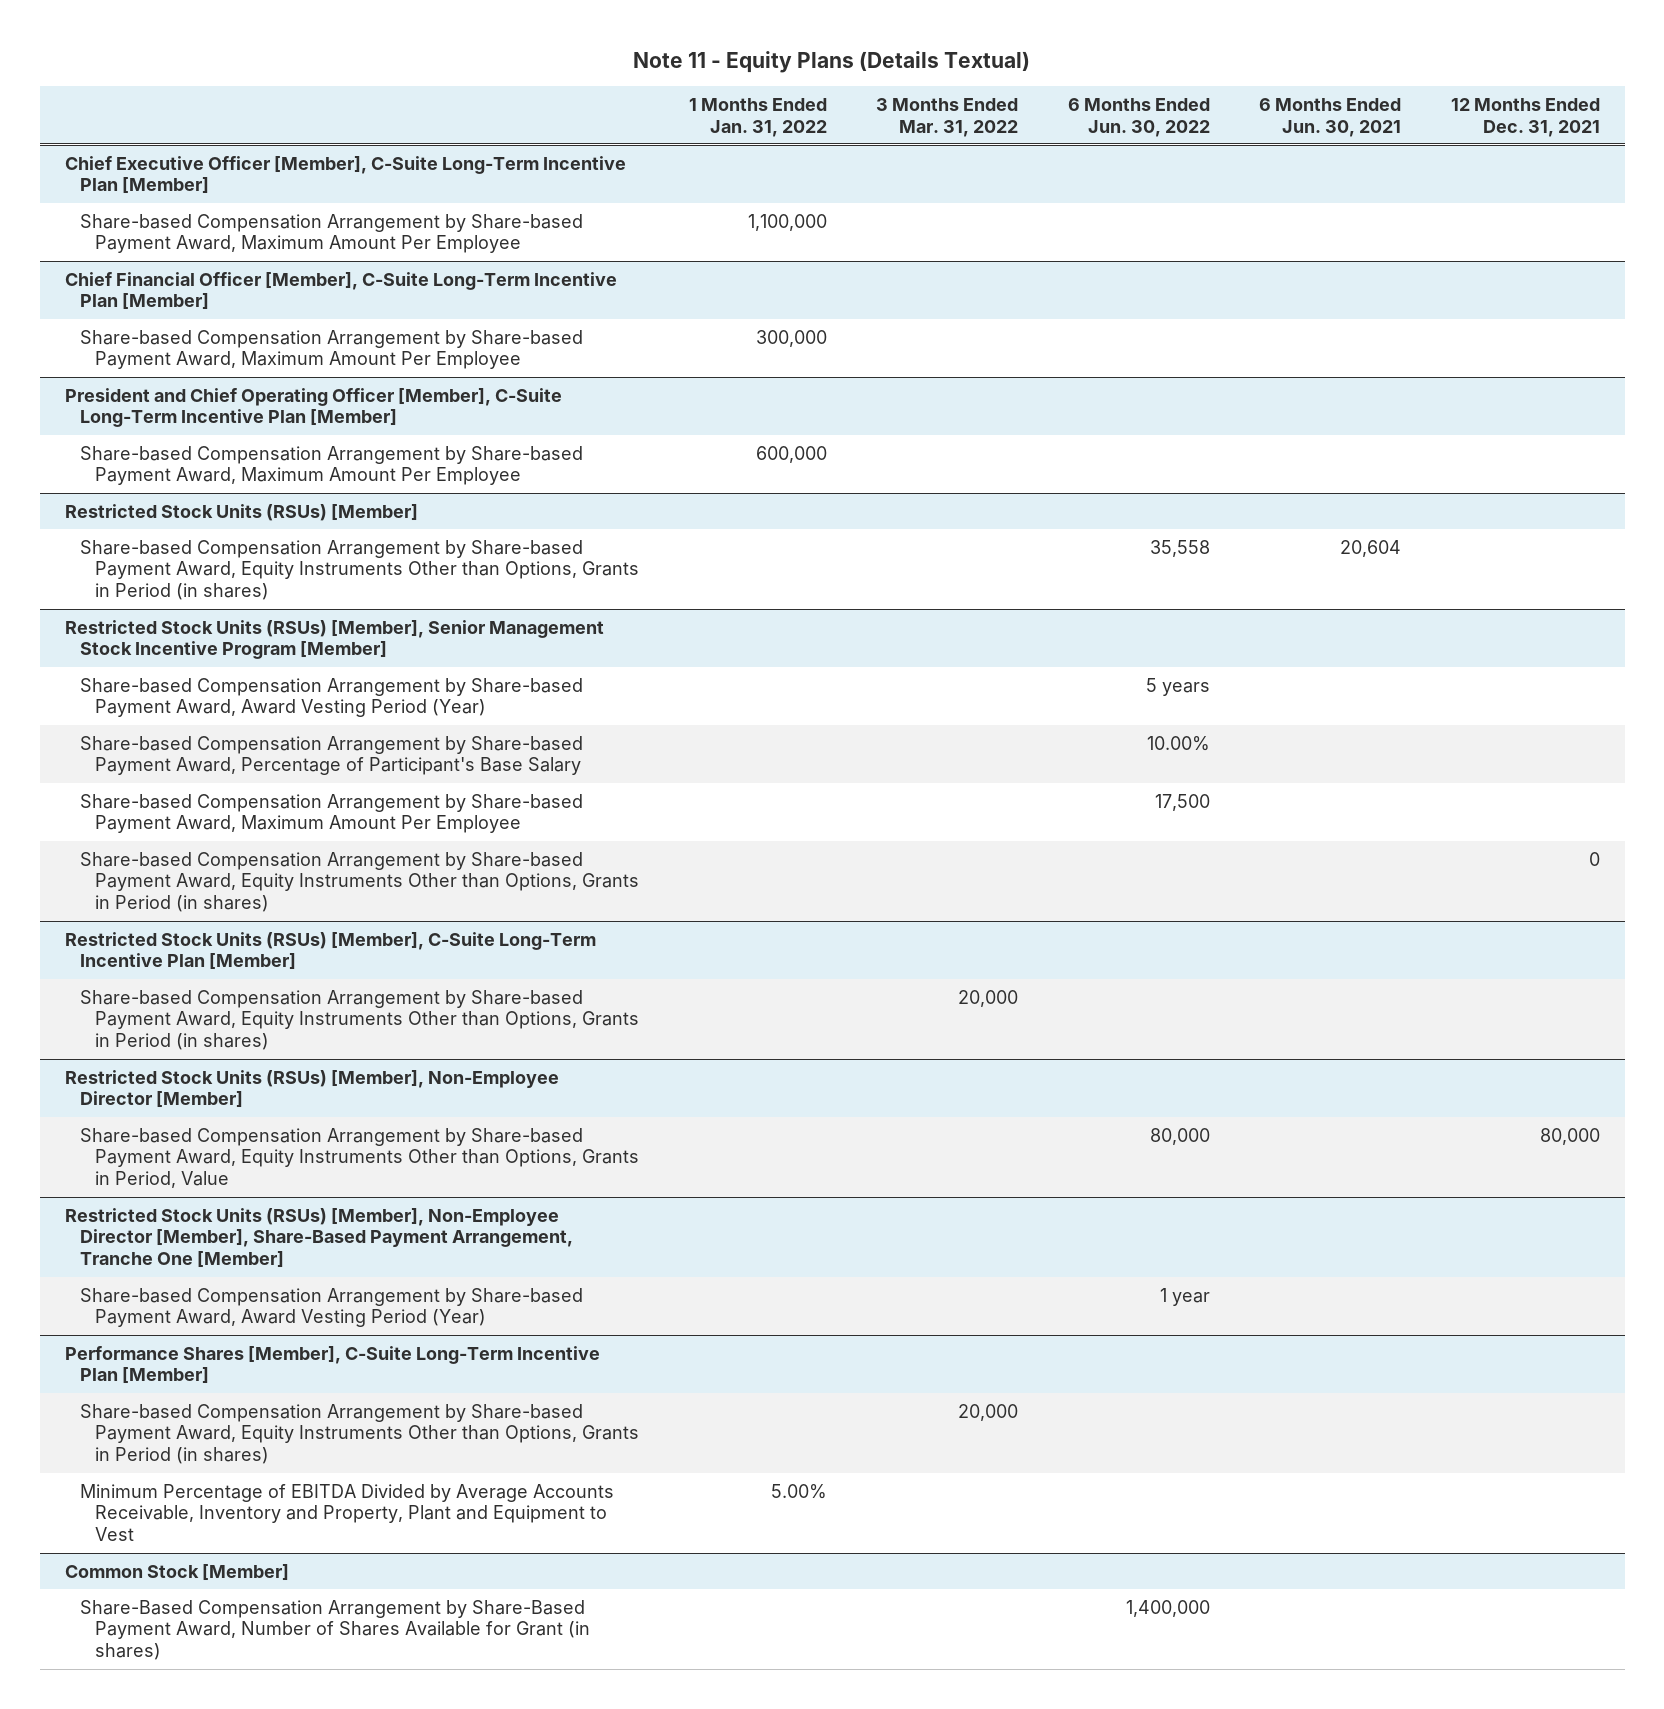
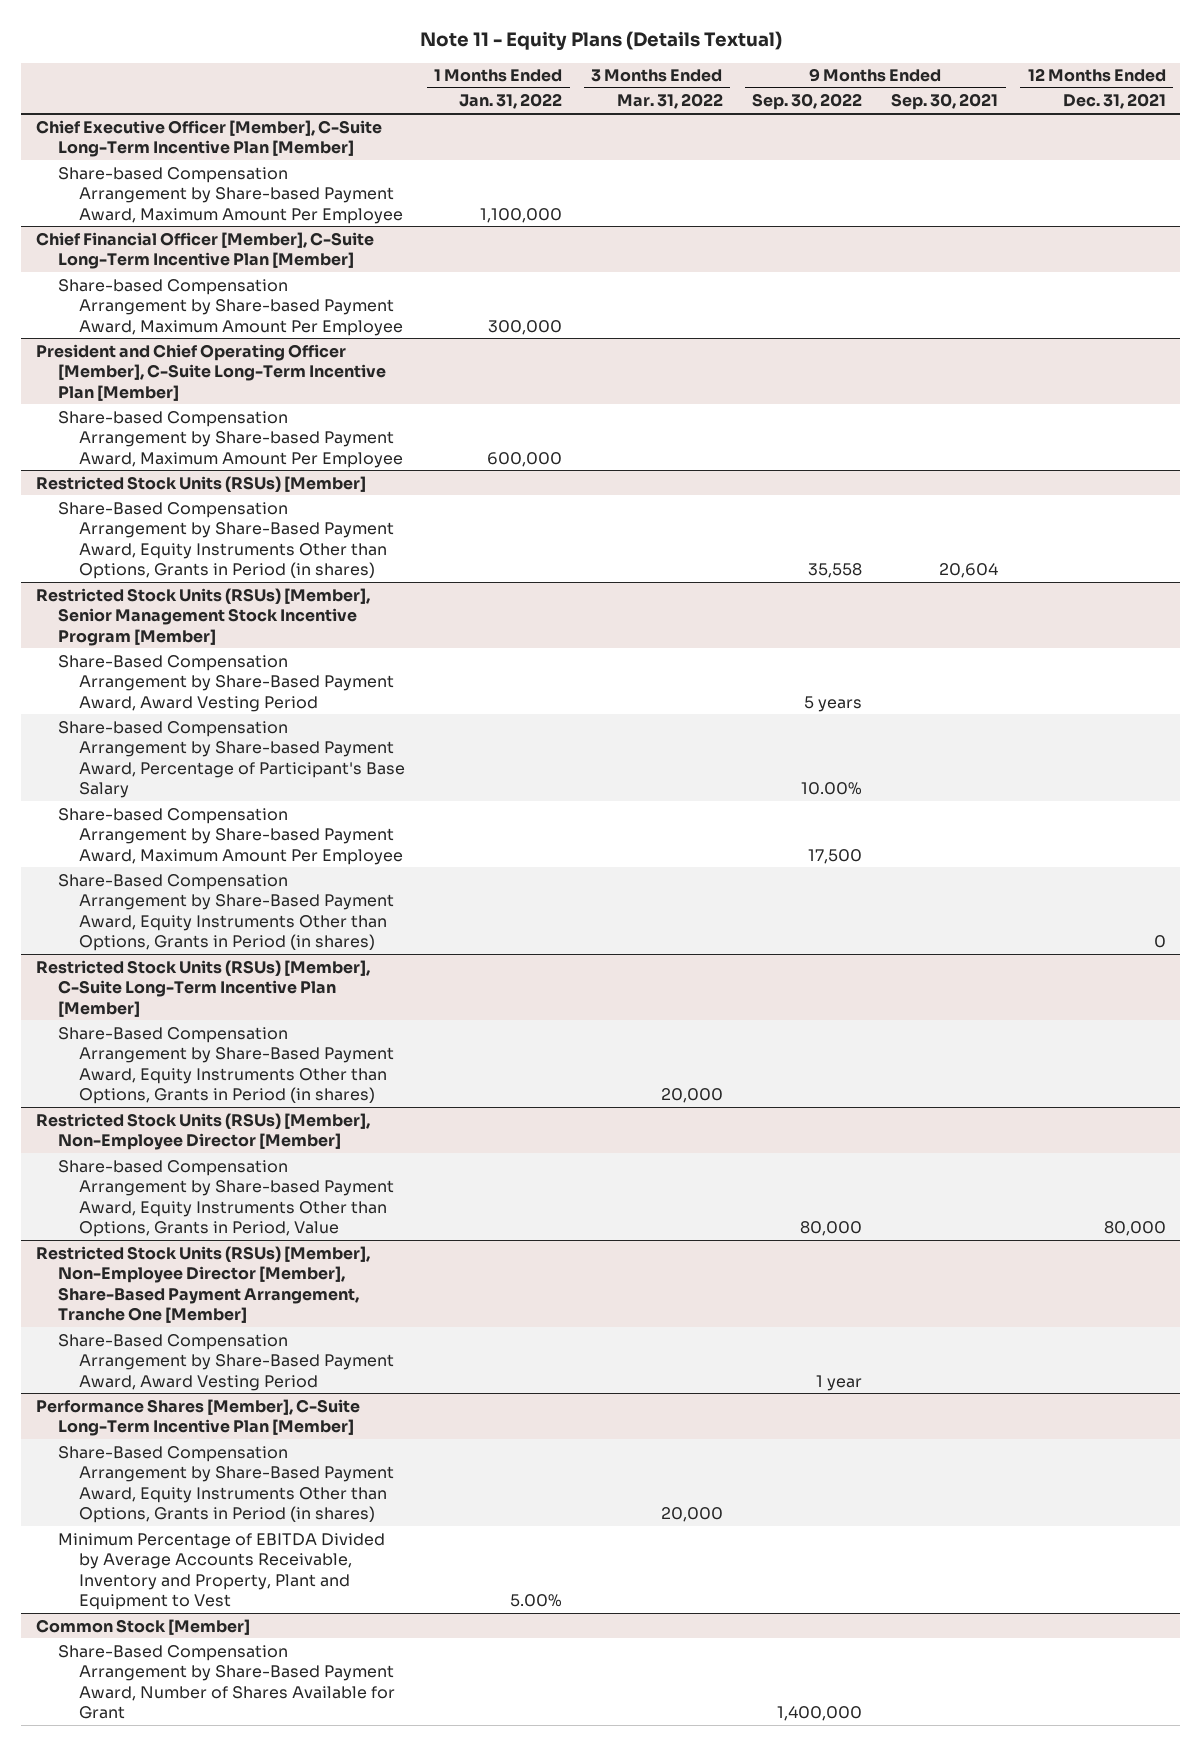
- | 1 Months Ended Jan. 31, 2022 | 3 Months Ended Mar. 31, 2022 | 6 Months Ended Jun. 30, 2022 | 6 Months Ended Jun. 30, 2021 | 12 Months Ended Dec. 31, 2021
+ | 1 Months Ended Jan. 31, 2022 | 3 Months Ended Mar. 31, 2022 | 9 Months Ended Sep. 30, 2022 | 9 Months Ended Sep. 30, 2021 | 12 Months Ended Dec. 31, 2021
@ Restricted Stock Units (RSUs) [Member]
- Share-based Compensation Arrangement by Share-based Payment Award, Equity Instruments Other than Options, Grants in Period (in shares) | | | 35,558 | 20,604 |
+ Share-Based Compensation Arrangement by Share-Based Payment Award, Equity Instruments Other than Options, Grants in Period (in shares) | | | 35,558 | 20,604 |
@ Restricted Stock Units (RSUs) [Member], Senior Management Stock Incentive Program [Member]
- Share-based Compensation Arrangement by Share-based Payment Award, Award Vesting Period (Year) | | | 5 years | |
+ Share-Based Compensation Arrangement by Share-Based Payment Award, Award Vesting Period | | | 5 years | |
- Share-based Compensation Arrangement by Share-based Payment Award, Equity Instruments Other than Options, Grants in Period (in shares) | | | | | 0
+ Share-Based Compensation Arrangement by Share-Based Payment Award, Equity Instruments Other than Options, Grants in Period (in shares) | | | | | 0
@ Restricted Stock Units (RSUs) [Member], C-Suite Long-Term Incentive Plan [Member]
- Share-based Compensation Arrangement by Share-based Payment Award, Equity Instruments Other than Options, Grants in Period (in shares) | | 20,000 | | |
+ Share-Based Compensation Arrangement by Share-Based Payment Award, Equity Instruments Other than Options, Grants in Period (in shares) | | 20,000 | | |
@ Restricted Stock Units (RSUs) [Member], Non-Employee Director [Member], Share-Based Payment Arrangement, Tranche One [Member]
- Share-based Compensation Arrangement by Share-based Payment Award, Award Vesting Period (Year) | | | 1 year | |
+ Share-Based Compensation Arrangement by Share-Based Payment Award, Award Vesting Period | | | 1 year | |
@ Performance Shares [Member], C-Suite Long-Term Incentive Plan [Member]
- Share-based Compensation Arrangement by Share-based Payment Award, Equity Instruments Other than Options, Grants in Period (in shares) | | 20,000 | | |
+ Share-Based Compensation Arrangement by Share-Based Payment Award, Equity Instruments Other than Options, Grants in Period (in shares) | | 20,000 | | |
@ Common Stock [Member]
- Share-Based Compensation Arrangement by Share-Based Payment Award, Number of Shares Available for Grant (in shares) | | | 1,400,000 | |
+ Share-Based Compensation Arrangement by Share-Based Payment Award, Number of Shares Available for Grant | | | 1,400,000 | |

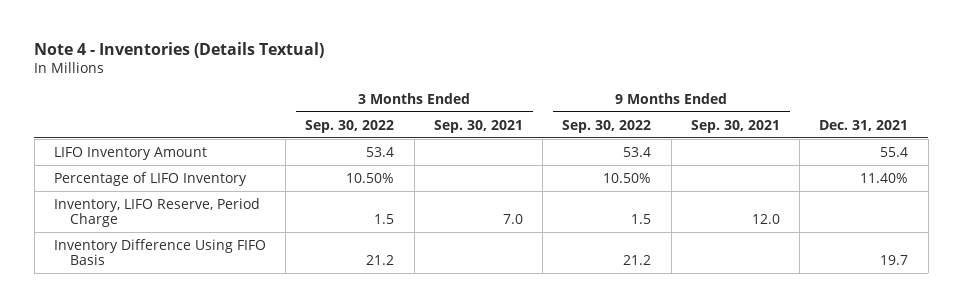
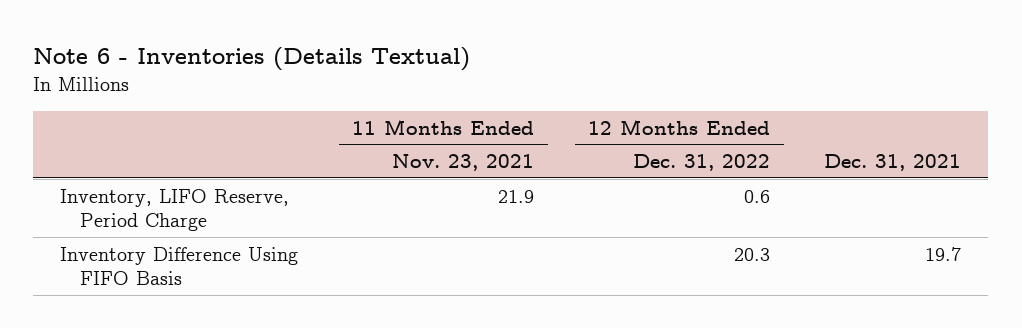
- Note 4 - Inventories (Details Textual)
+ Note 6 - Inventories (Details Textual)
- | 3 Months Ended Sep. 30, 2022 | 3 Months Ended Sep. 30, 2021 | 9 Months Ended Sep. 30, 2022 | 9 Months Ended Sep. 30, 2021 | Dec. 31, 2021
+ | 11 Months Ended Nov. 23, 2021 | 12 Months Ended Dec. 31, 2022 | Dec. 31, 2021
- LIFO Inventory Amount | 53.4 | | 53.4 | | 55.4
- Percentage of LIFO Inventory | 10.50% | | 10.50% | | 11.40%

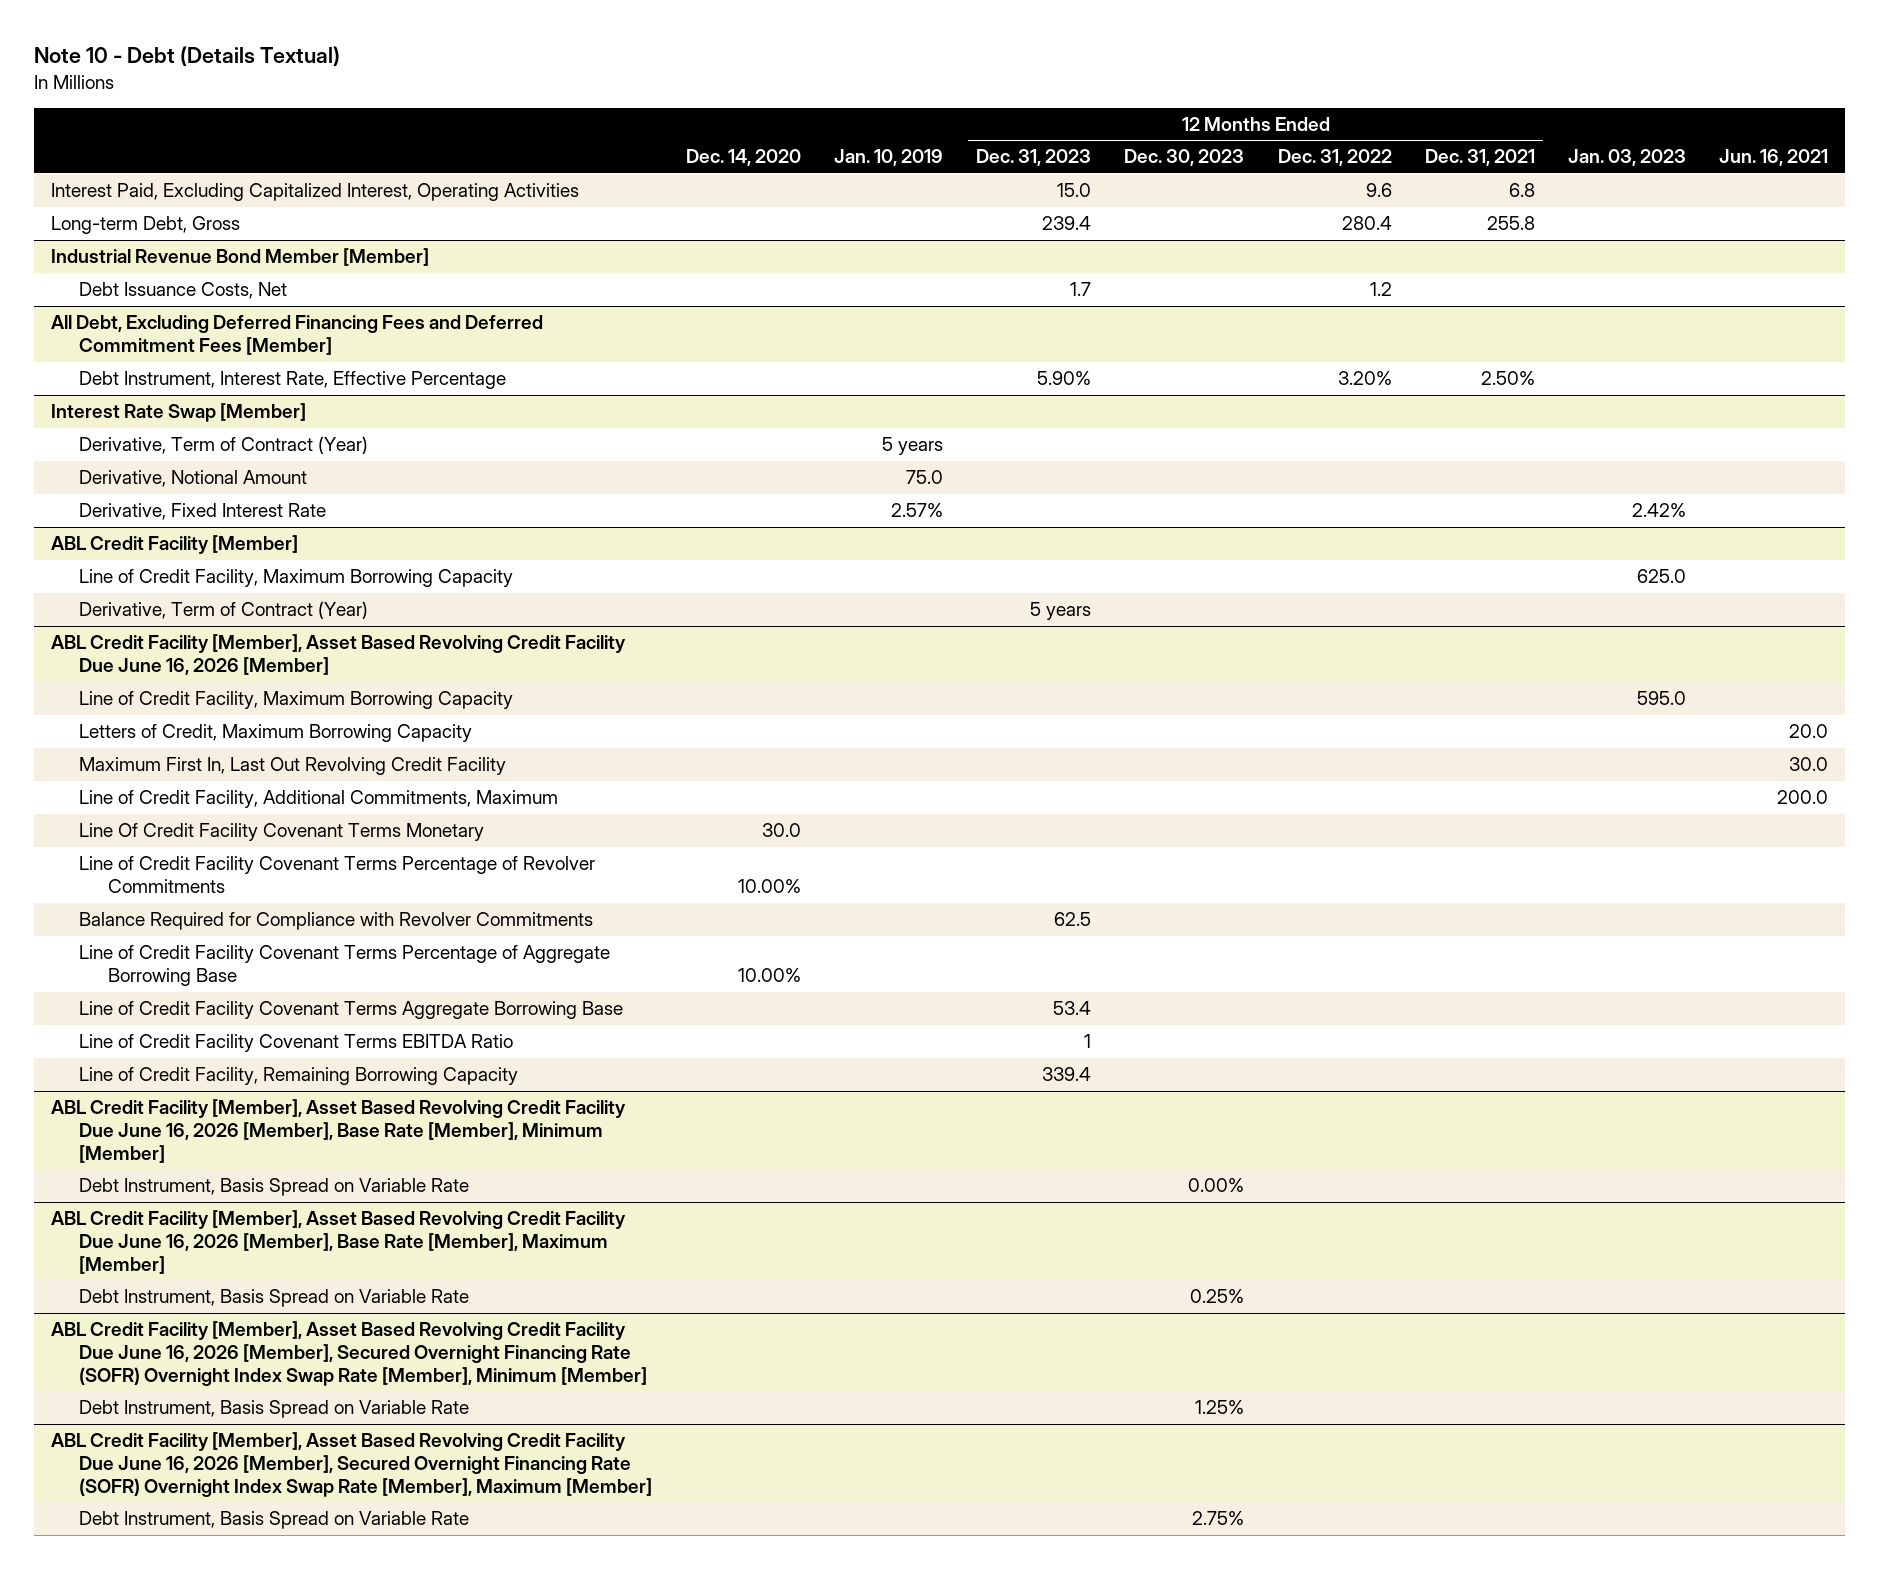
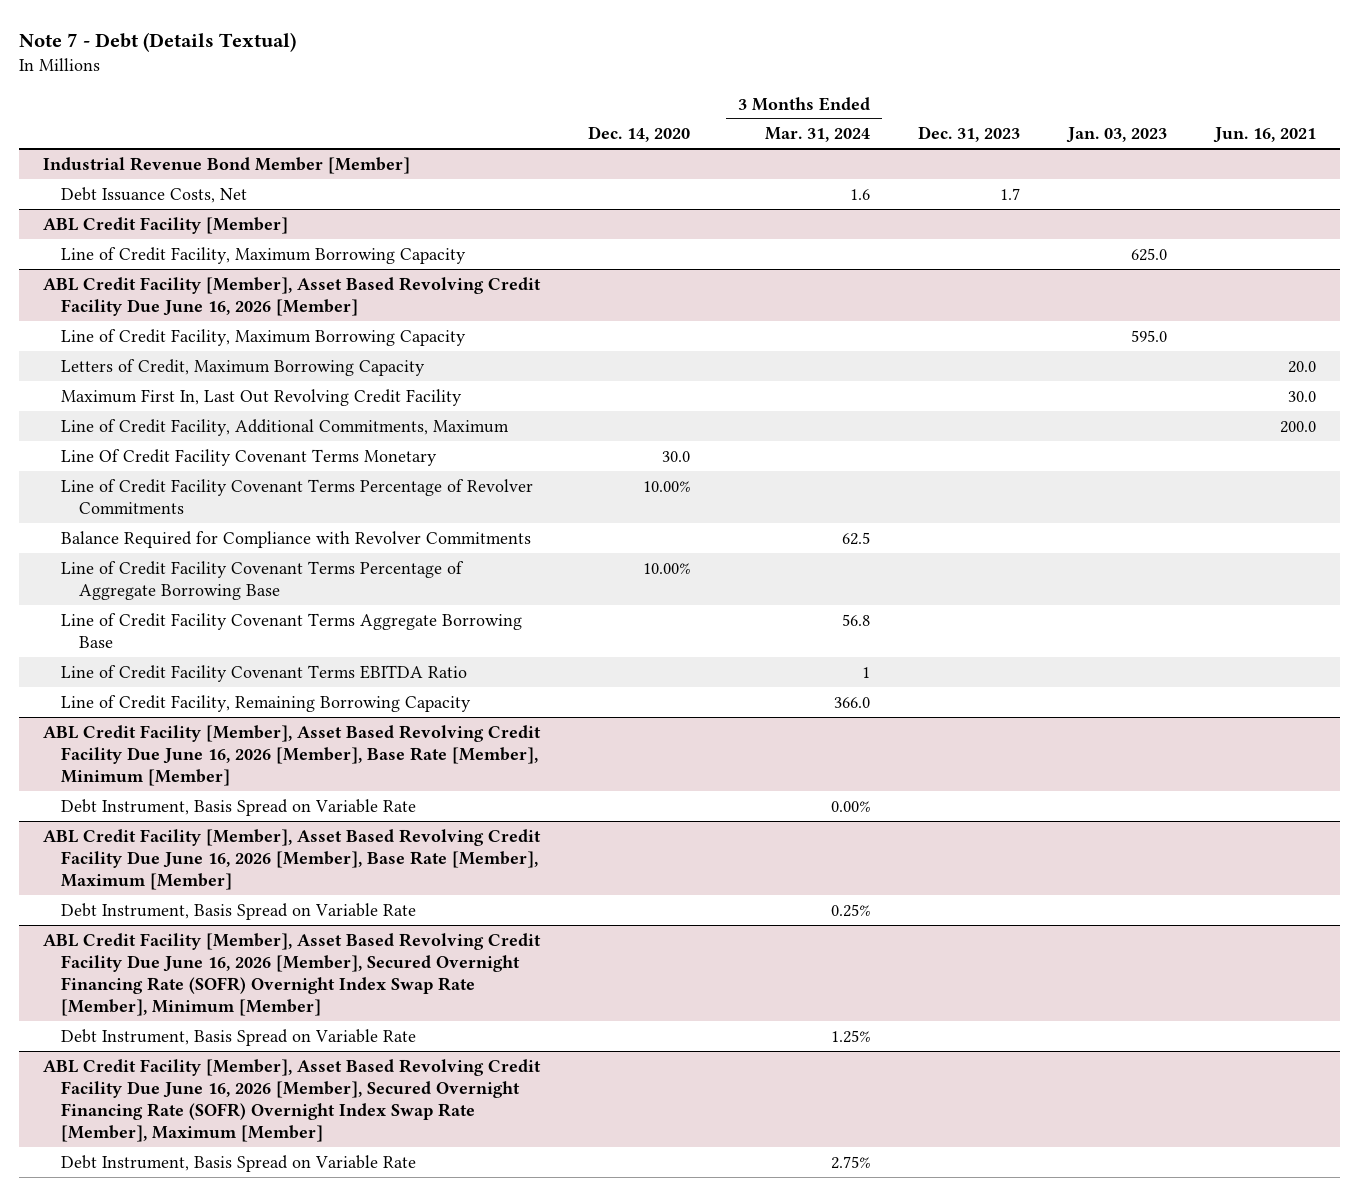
- Note 10 - Debt (Details Textual)
+ Note 7 - Debt (Details Textual)
- | Dec. 14, 2020 | Jan. 10, 2019 | 12 Months Ended Dec. 31, 2023 | 12 Months Ended Dec. 30, 2023 | 12 Months Ended Dec. 31, 2022 | 12 Months Ended Dec. 31, 2021 | Jan. 03, 2023 | Jun. 16, 2021
+ | Dec. 14, 2020 | 3 Months Ended Mar. 31, 2024 | Dec. 31, 2023 | Jan. 03, 2023 | Jun. 16, 2021
- Interest Paid, Excluding Capitalized Interest, Operating Activities | | | 15.0 | | 9.6 | 6.8 | |
- Long-term Debt, Gross | | | 239.4 | | 280.4 | 255.8 | |
- All Debt, Excluding Deferred Financing Fees and Deferred Commitment Fees [Member]
- Debt Instrument, Interest Rate, Effective Percentage | | | 5.90% | | 3.20% | 2.50% | |
- Interest Rate Swap [Member]
- Derivative, Term of Contract (Year) | | 5 years | | | | | |
- Derivative, Notional Amount | | 75.0 | | | | | |
- Derivative, Fixed Interest Rate | | 2.57% | | | | | 2.42% |
@ ABL Credit Facility [Member]
- Derivative, Term of Contract (Year) | | | 5 years | | | | |

